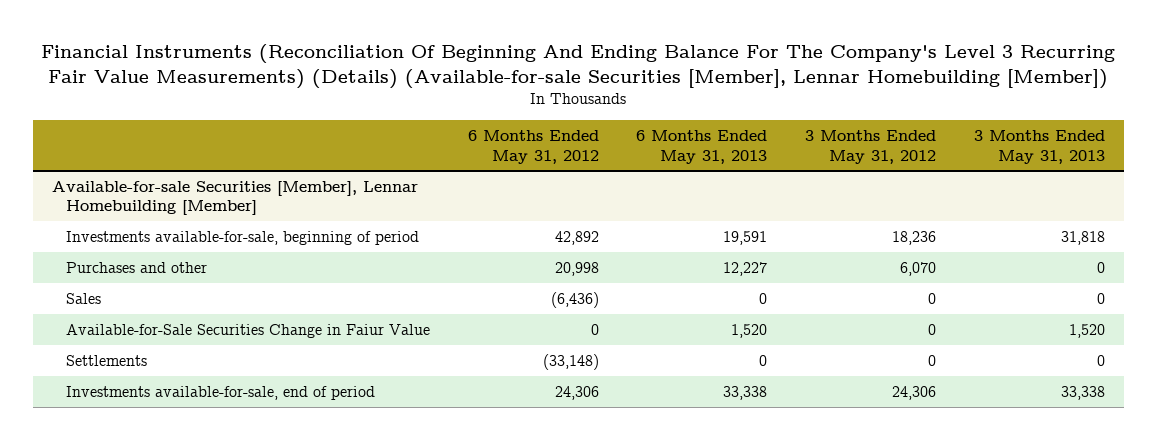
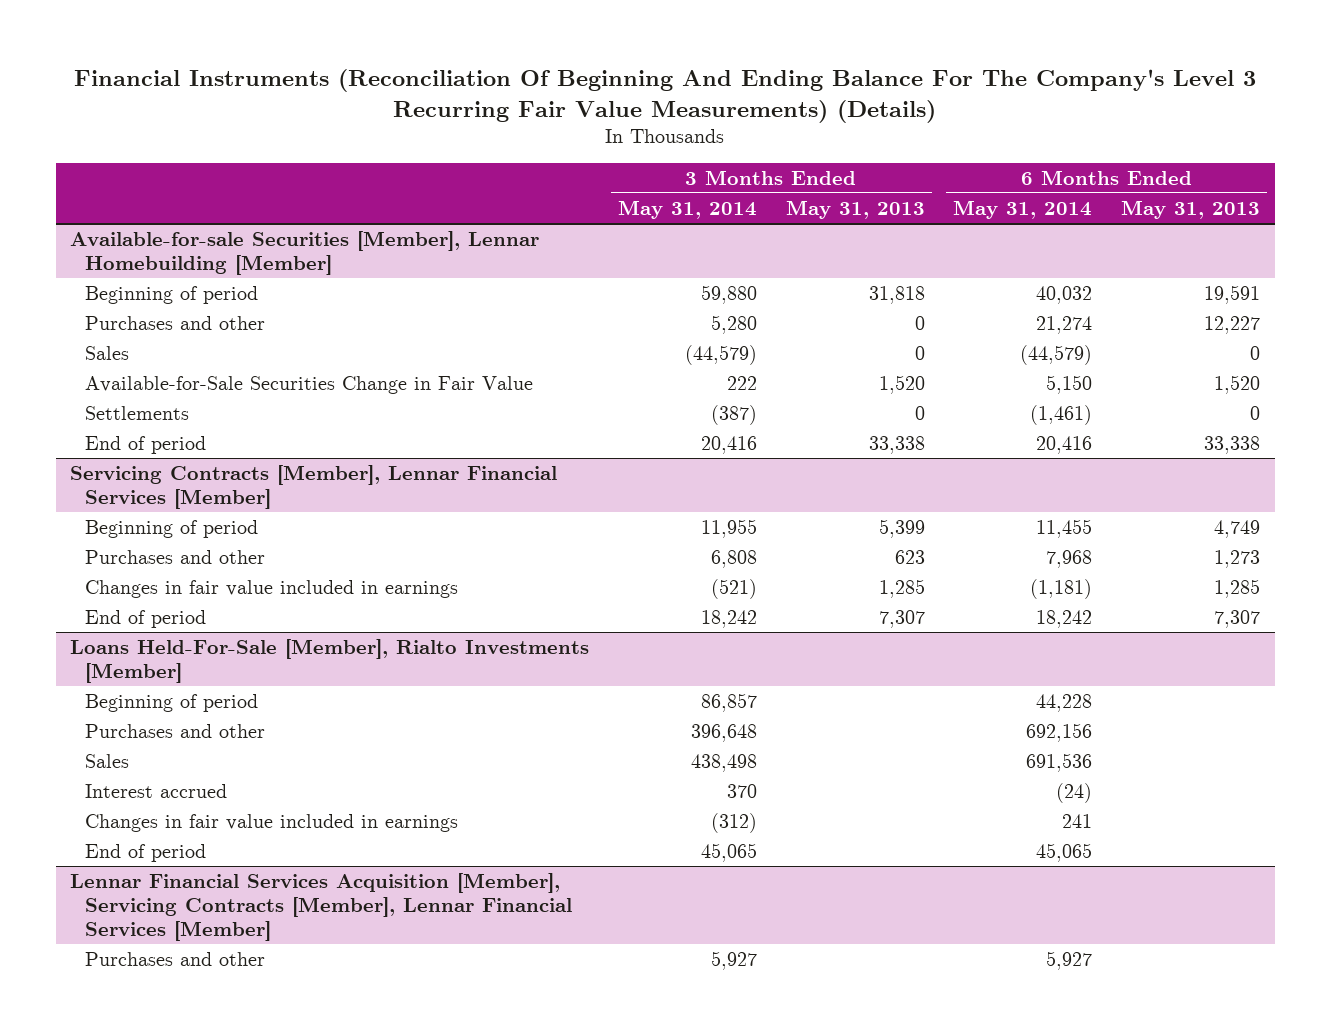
- Financial Instruments (Reconciliation Of Beginning And Ending Balance For The Company's Level 3 Recurring Fair Value Measurements) (Details) (Available-for-sale Securities [Member], Lennar Homebuilding [Member])
+ Financial Instruments (Reconciliation Of Beginning And Ending Balance For The Company's Level 3 Recurring Fair Value Measurements) (Details)
- | 6 Months Ended May 31, 2012 | 6 Months Ended May 31, 2013 | 3 Months Ended May 31, 2012 | 3 Months Ended May 31, 2013
+ | 3 Months Ended May 31, 2014 | 3 Months Ended May 31, 2013 | 6 Months Ended May 31, 2014 | 6 Months Ended May 31, 2013
@ Available-for-sale Securities [Member], Lennar Homebuilding [Member]
- Investments available-for-sale, beginning of period | 42,892 | 19,591 | 18,236 | 31,818
+ Beginning of period | 59,880 | 31,818 | 40,032 | 19,591
- Available-for-Sale Securities Change in Faiur Value | 0 | 1,520 | 0 | 1,520
+ Available-for-Sale Securities Change in Fair Value | 222 | 1,520 | 5,150 | 1,520
- Investments available-for-sale, end of period | 24,306 | 33,338 | 24,306 | 33,338
+ End of period | 20,416 | 33,338 | 20,416 | 33,338
+ Servicing Contracts [Member], Lennar Financial Services [Member]
+ Beginning of period | 11,955 | 5,399 | 11,455 | 4,749
+ Purchases and other | 6,808 | 623 | 7,968 | 1,273
+ Changes in fair value included in earnings | (521) | 1,285 | (1,181) | 1,285
+ End of period | 18,242 | 7,307 | 18,242 | 7,307
+ Loans Held-For-Sale [Member], Rialto Investments [Member]
+ Beginning of period | 86,857 | | 44,228 |
+ Purchases and other | 396,648 | | 692,156 |
+ Sales | 438,498 | | 691,536 |
+ Interest accrued | 370 | | (24) |
+ Changes in fair value included in earnings | (312) | | 241 |
+ End of period | 45,065 | | 45,065 |
+ Lennar Financial Services Acquisition [Member], Servicing Contracts [Member], Lennar Financial Services [Member]
+ Purchases and other | 5,927 | | 5,927 |

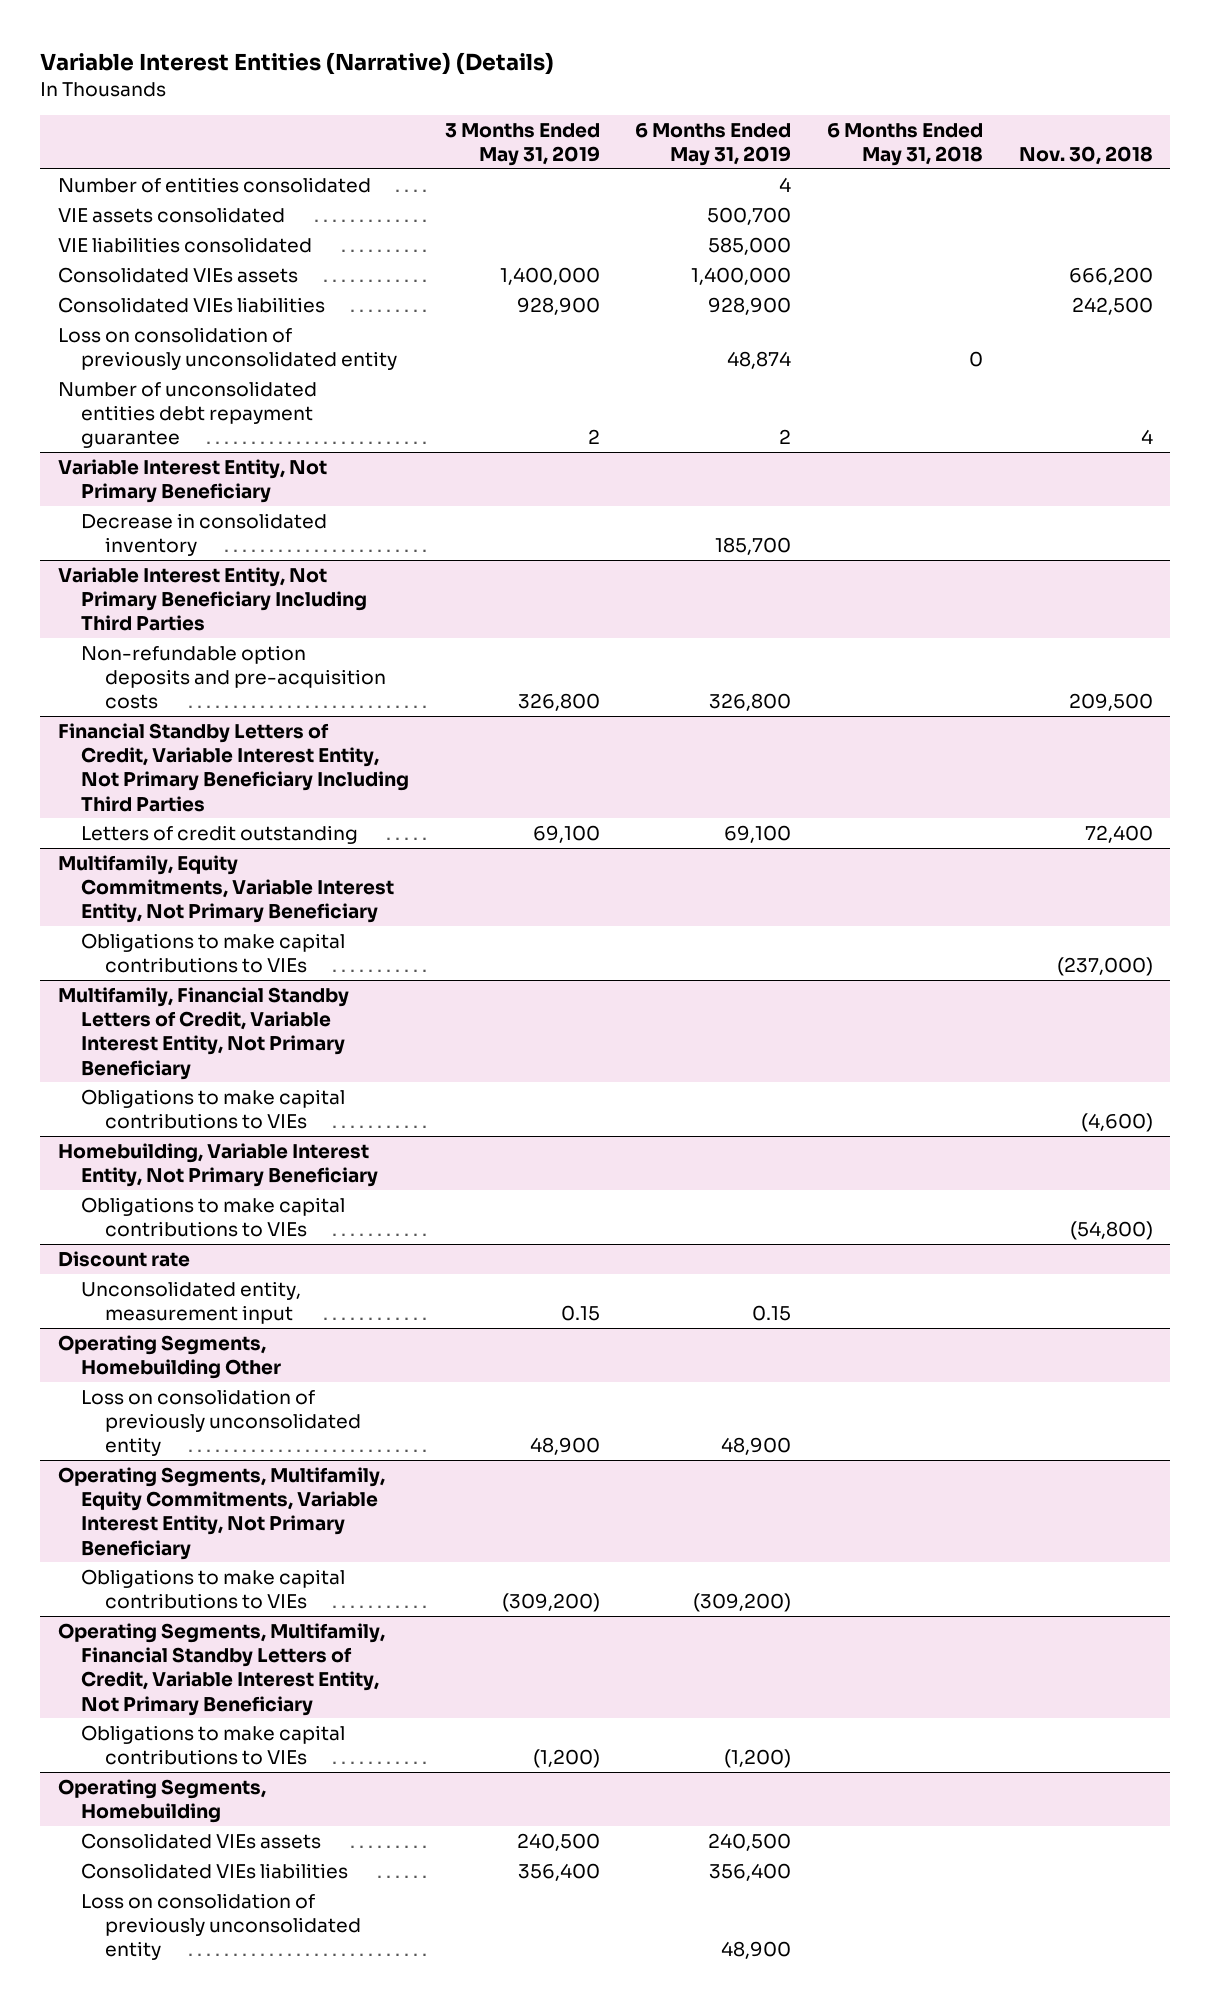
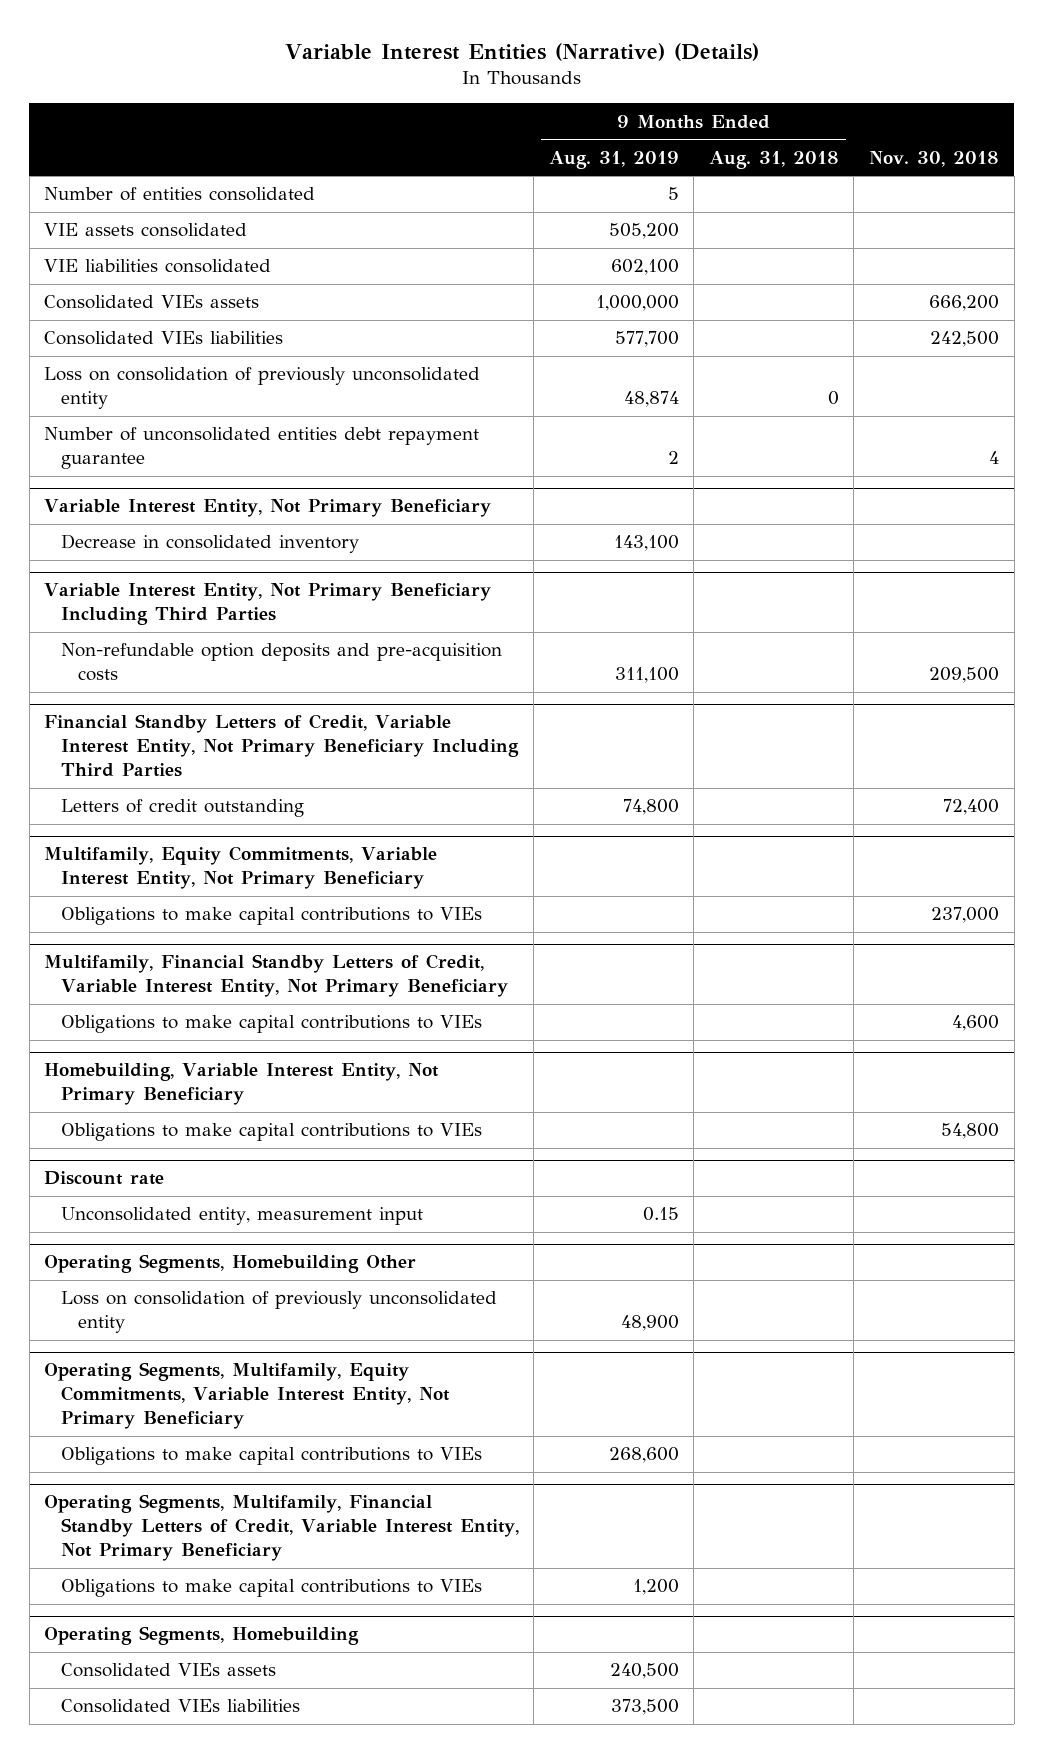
- | 3 Months Ended May 31, 2019 | 6 Months Ended May 31, 2019 | 6 Months Ended May 31, 2018 | Nov. 30, 2018
+ | 9 Months Ended Aug. 31, 2019 | 9 Months Ended Aug. 31, 2018 | Nov. 30, 2018
@ Multifamily, Equity Commitments, Variable Interest Entity, Not Primary Beneficiary
- Obligations to make capital contributions to VIEs | | | | (237,000)
+ Obligations to make capital contributions to VIEs | | | 237,000
@ Multifamily, Financial Standby Letters of Credit, Variable Interest Entity, Not Primary Beneficiary
- Obligations to make capital contributions to VIEs | | | | (4,600)
+ Obligations to make capital contributions to VIEs | | | 4,600
@ Homebuilding, Variable Interest Entity, Not Primary Beneficiary
- Obligations to make capital contributions to VIEs | | | | (54,800)
+ Obligations to make capital contributions to VIEs | | | 54,800
@ Operating Segments, Homebuilding
- Loss on consolidation of previously unconsolidated entity | | 48,900 | |

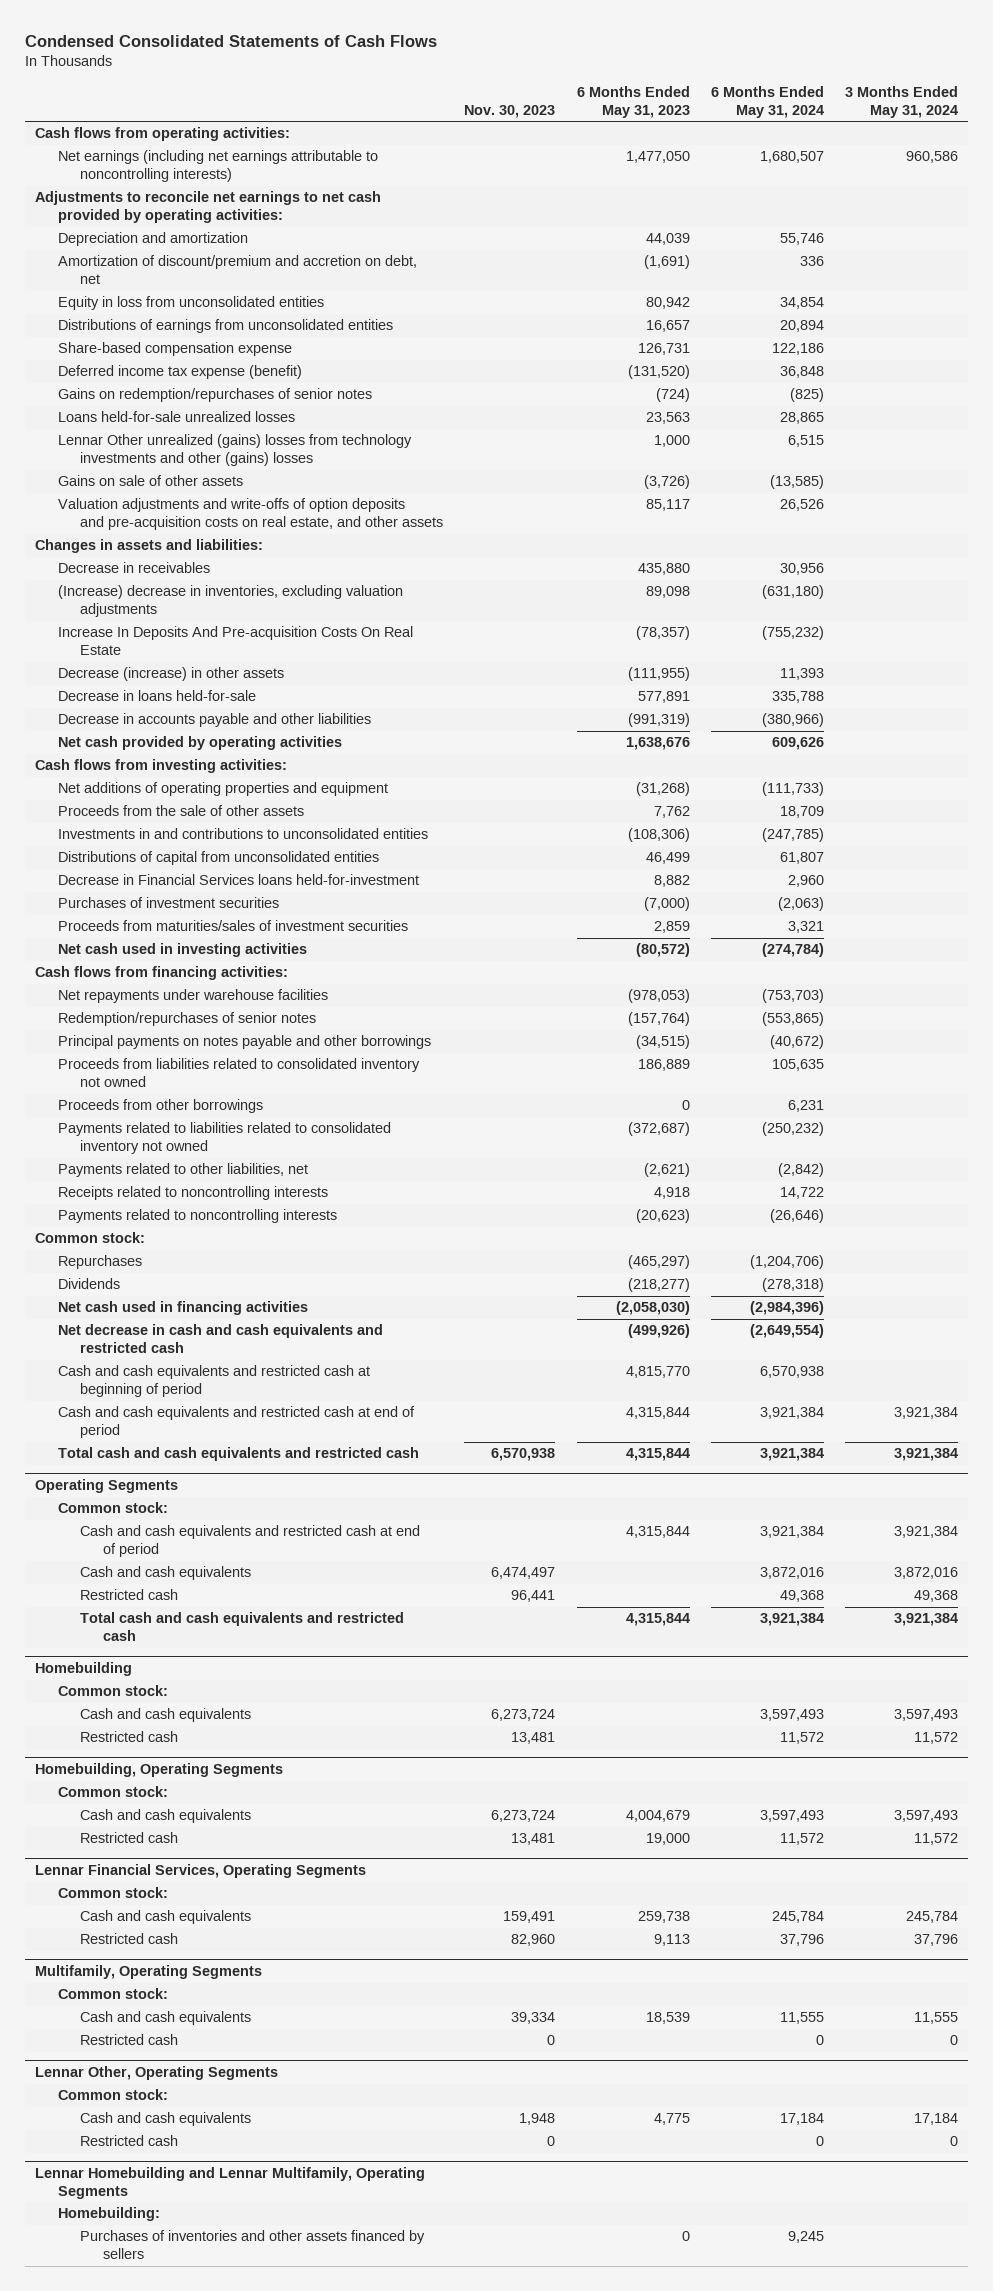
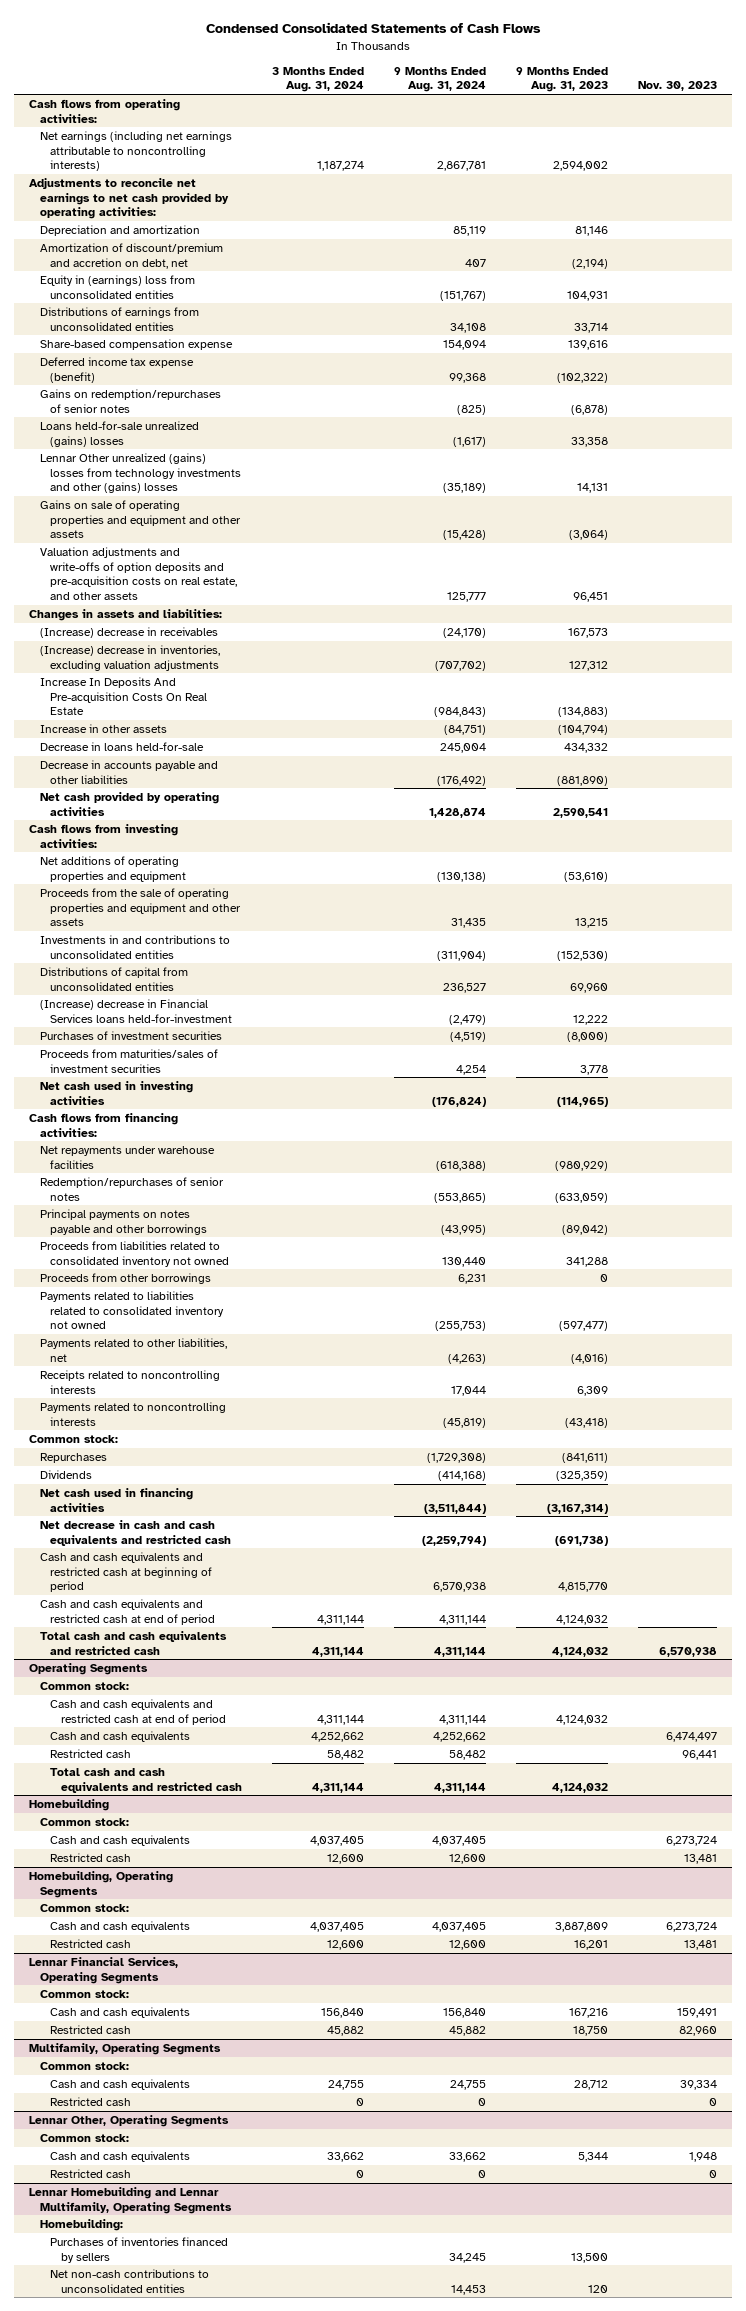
- | Nov. 30, 2023 | 6 Months Ended May 31, 2023 | 6 Months Ended May 31, 2024 | 3 Months Ended May 31, 2024
+ | 3 Months Ended Aug. 31, 2024 | 9 Months Ended Aug. 31, 2024 | 9 Months Ended Aug. 31, 2023 | Nov. 30, 2023
- Equity in loss from unconsolidated entities | | 80,942 | 34,854 |
+ Equity in (earnings) loss from unconsolidated entities | | (151,767) | 104,931 |
- Loans held-for-sale unrealized losses | | 23,563 | 28,865 |
+ Loans held-for-sale unrealized (gains) losses | | (1,617) | 33,358 |
- Gains on sale of other assets | | (3,726) | (13,585) |
+ Gains on sale of operating properties and equipment and other assets | | (15,428) | (3,064) |
- Decrease in receivables | | 435,880 | 30,956 |
+ (Increase) decrease in receivables | | (24,170) | 167,573 |
- Decrease (increase) in other assets | | (111,955) | 11,393 |
+ Increase in other assets | | (84,751) | (104,794) |
- Proceeds from the sale of other assets | | 7,762 | 18,709 |
+ Proceeds from the sale of operating properties and equipment and other assets | | 31,435 | 13,215 |
- Decrease in Financial Services loans held-for-investment | | 8,882 | 2,960 |
+ (Increase) decrease in Financial Services loans held-for-investment | | (2,479) | 12,222 |
@ Lennar Homebuilding and Lennar Multifamily, Operating Segments
- Purchases of inventories and other assets financed by sellers | | 0 | 9,245 |
+ Purchases of inventories financed by sellers | | 34,245 | 13,500 |
+ Net non-cash contributions to unconsolidated entities | | 14,453 | 120 |

